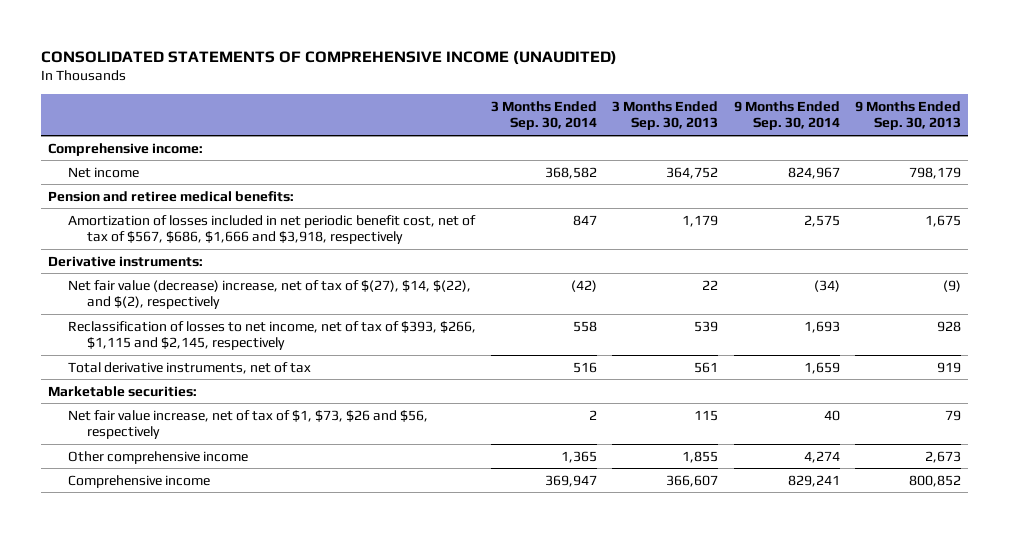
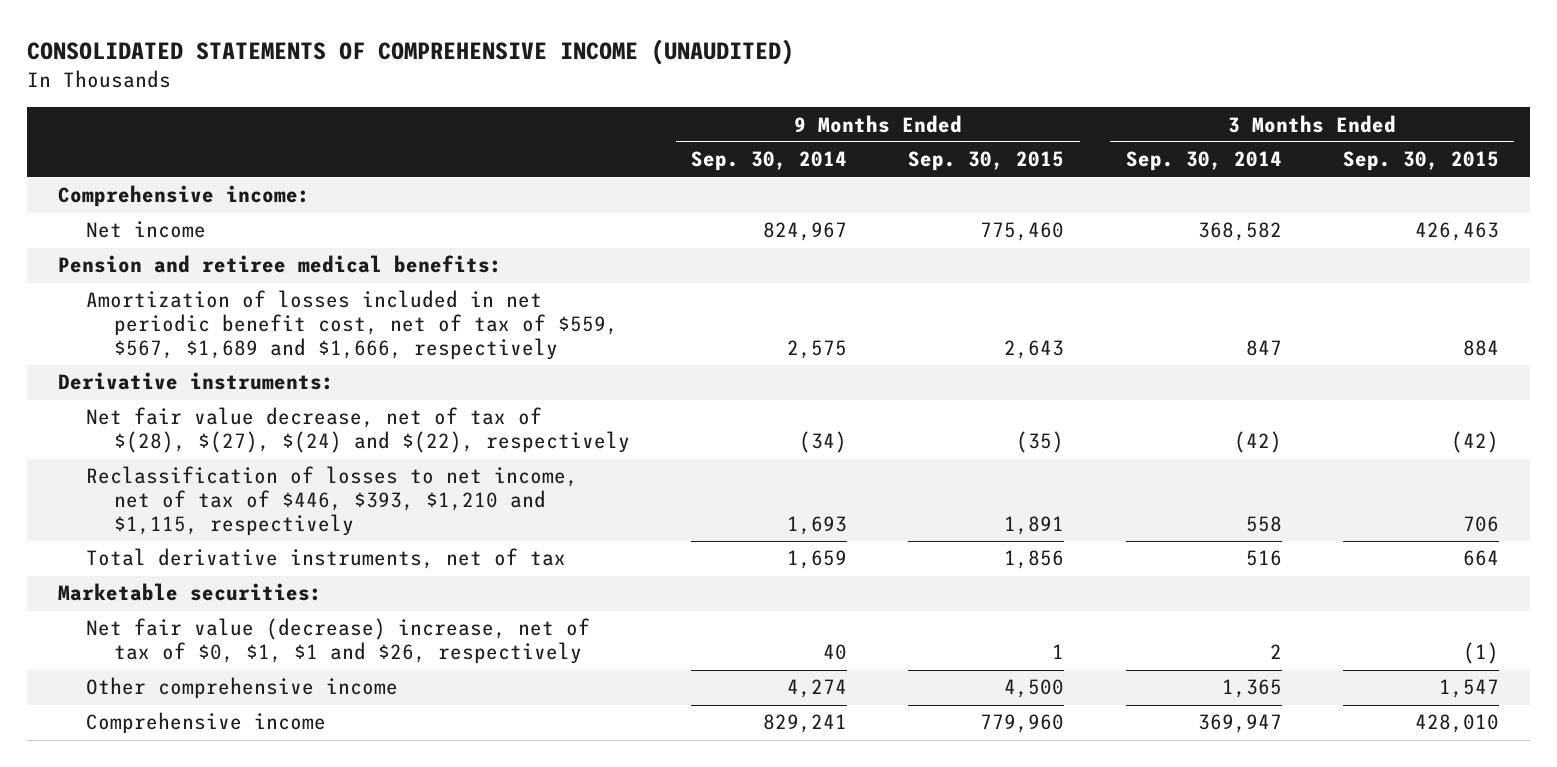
- | 3 Months Ended Sep. 30, 2014 | 3 Months Ended Sep. 30, 2013 | 9 Months Ended Sep. 30, 2014 | 9 Months Ended Sep. 30, 2013
+ | 9 Months Ended Sep. 30, 2014 | 9 Months Ended Sep. 30, 2015 | 3 Months Ended Sep. 30, 2014 | 3 Months Ended Sep. 30, 2015
- Amortization of losses included in net periodic benefit cost, net of tax of $567, $686, $1,666 and $3,918, respectively | 847 | 1,179 | 2,575 | 1,675
+ Amortization of losses included in net periodic benefit cost, net of tax of $559, $567, $1,689 and $1,666, respectively | 2,575 | 2,643 | 847 | 884
- Net fair value (decrease) increase, net of tax of $(27), $14, $(22), and $(2), respectively | (42) | 22 | (34) | (9)
- Reclassification of losses to net income, net of tax of $393, $266, $1,115 and $2,145, respectively | 558 | 539 | 1,693 | 928
+ Net fair value decrease, net of tax of $(28), $(27), $(24) and $(22), respectively | (34) | (35) | (42) | (42)
+ Reclassification of losses to net income, net of tax of $446, $393, $1,210 and $1,115, respectively | 1,693 | 1,891 | 558 | 706
- Net fair value increase, net of tax of $1, $73, $26 and $56, respectively | 2 | 115 | 40 | 79
+ Net fair value (decrease) increase, net of tax of $0, $1, $1 and $26, respectively | 40 | 1 | 2 | (1)

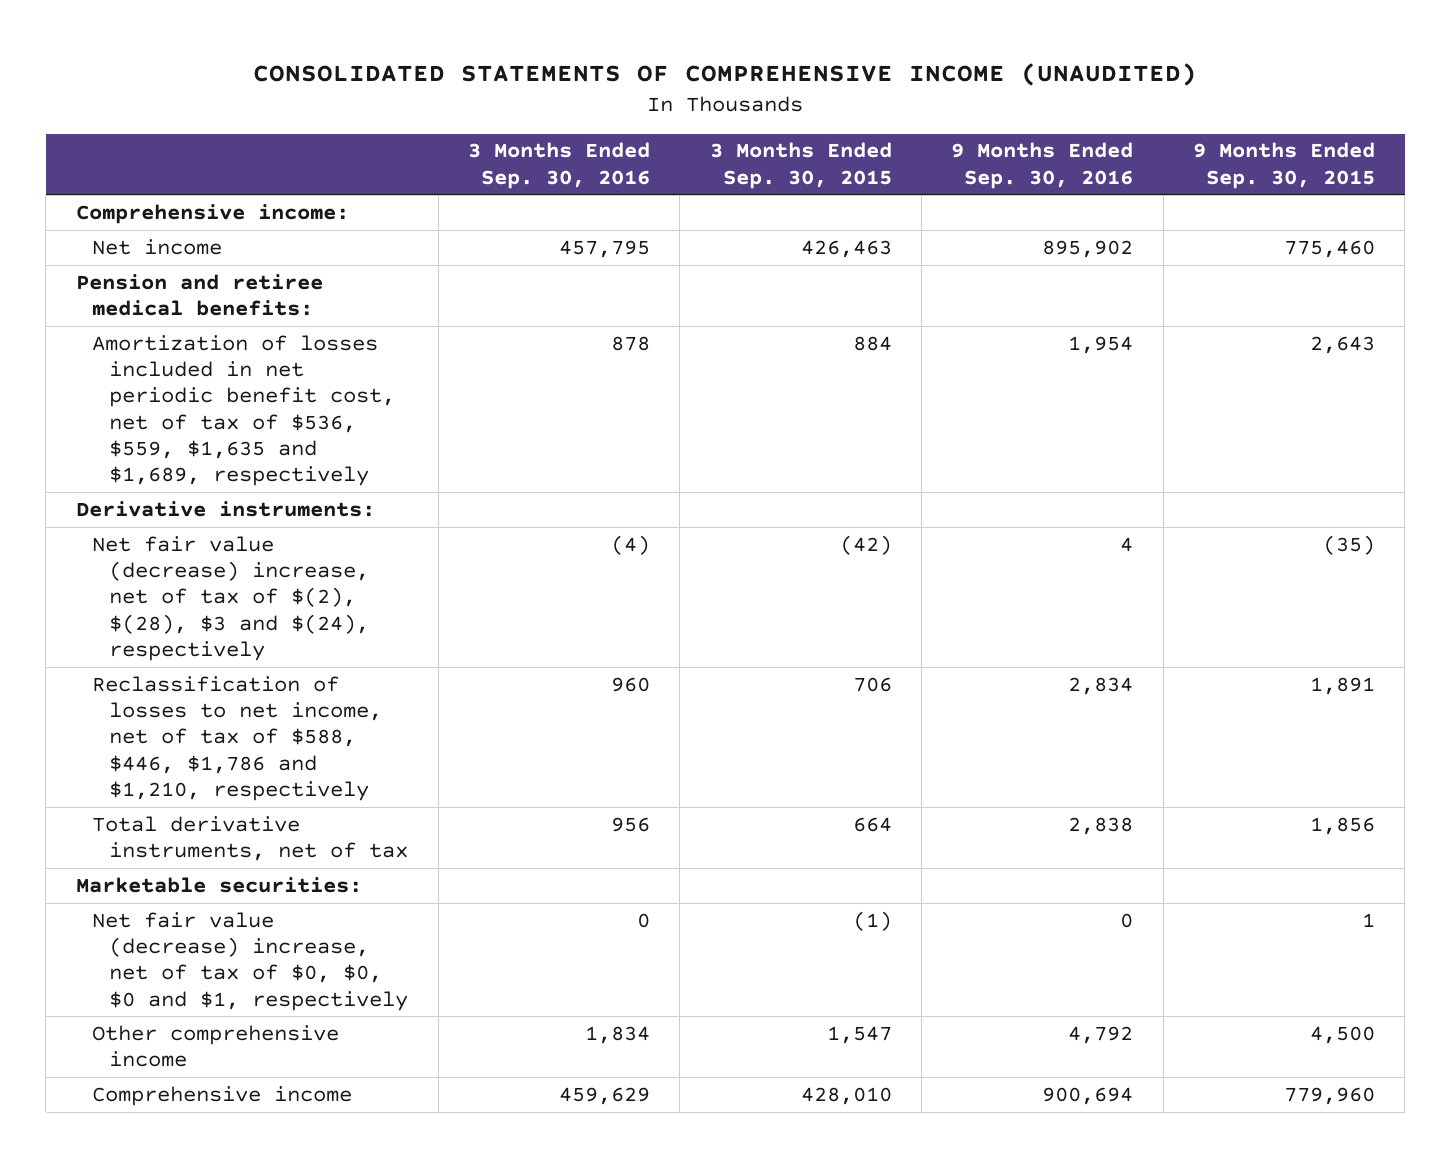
- | 9 Months Ended Sep. 30, 2014 | 9 Months Ended Sep. 30, 2015 | 3 Months Ended Sep. 30, 2014 | 3 Months Ended Sep. 30, 2015
+ | 3 Months Ended Sep. 30, 2016 | 3 Months Ended Sep. 30, 2015 | 9 Months Ended Sep. 30, 2016 | 9 Months Ended Sep. 30, 2015
- Amortization of losses included in net periodic benefit cost, net of tax of $559, $567, $1,689 and $1,666, respectively | 2,575 | 2,643 | 847 | 884
+ Amortization of losses included in net periodic benefit cost, net of tax of $536, $559, $1,635 and $1,689, respectively | 878 | 884 | 1,954 | 2,643
- Net fair value decrease, net of tax of $(28), $(27), $(24) and $(22), respectively | (34) | (35) | (42) | (42)
- Reclassification of losses to net income, net of tax of $446, $393, $1,210 and $1,115, respectively | 1,693 | 1,891 | 558 | 706
+ Net fair value (decrease) increase, net of tax of $(2), $(28), $3 and $(24), respectively | (4) | (42) | 4 | (35)
+ Reclassification of losses to net income, net of tax of $588, $446, $1,786 and $1,210, respectively | 960 | 706 | 2,834 | 1,891
- Net fair value (decrease) increase, net of tax of $0, $1, $1 and $26, respectively | 40 | 1 | 2 | (1)
+ Net fair value (decrease) increase, net of tax of $0, $0, $0 and $1, respectively | 0 | (1) | 0 | 1

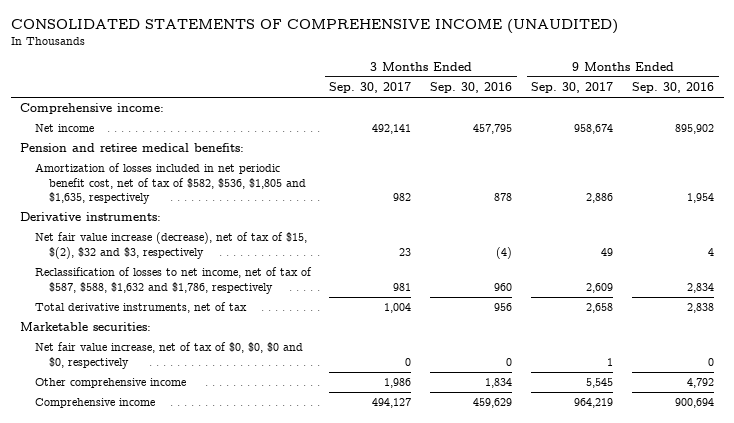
- | 3 Months Ended Sep. 30, 2016 | 3 Months Ended Sep. 30, 2015 | 9 Months Ended Sep. 30, 2016 | 9 Months Ended Sep. 30, 2015
+ | 3 Months Ended Sep. 30, 2017 | 3 Months Ended Sep. 30, 2016 | 9 Months Ended Sep. 30, 2017 | 9 Months Ended Sep. 30, 2016
- Amortization of losses included in net periodic benefit cost, net of tax of $536, $559, $1,635 and $1,689, respectively | 878 | 884 | 1,954 | 2,643
+ Amortization of losses included in net periodic benefit cost, net of tax of $582, $536, $1,805 and $1,635, respectively | 982 | 878 | 2,886 | 1,954
- Net fair value (decrease) increase, net of tax of $(2), $(28), $3 and $(24), respectively | (4) | (42) | 4 | (35)
- Reclassification of losses to net income, net of tax of $588, $446, $1,786 and $1,210, respectively | 960 | 706 | 2,834 | 1,891
+ Net fair value increase (decrease), net of tax of $15, $(2), $32 and $3, respectively | 23 | (4) | 49 | 4
+ Reclassification of losses to net income, net of tax of $587, $588, $1,632 and $1,786, respectively | 981 | 960 | 2,609 | 2,834
- Net fair value (decrease) increase, net of tax of $0, $0, $0 and $1, respectively | 0 | (1) | 0 | 1
+ Net fair value increase, net of tax of $0, $0, $0 and $0, respectively | 0 | 0 | 1 | 0

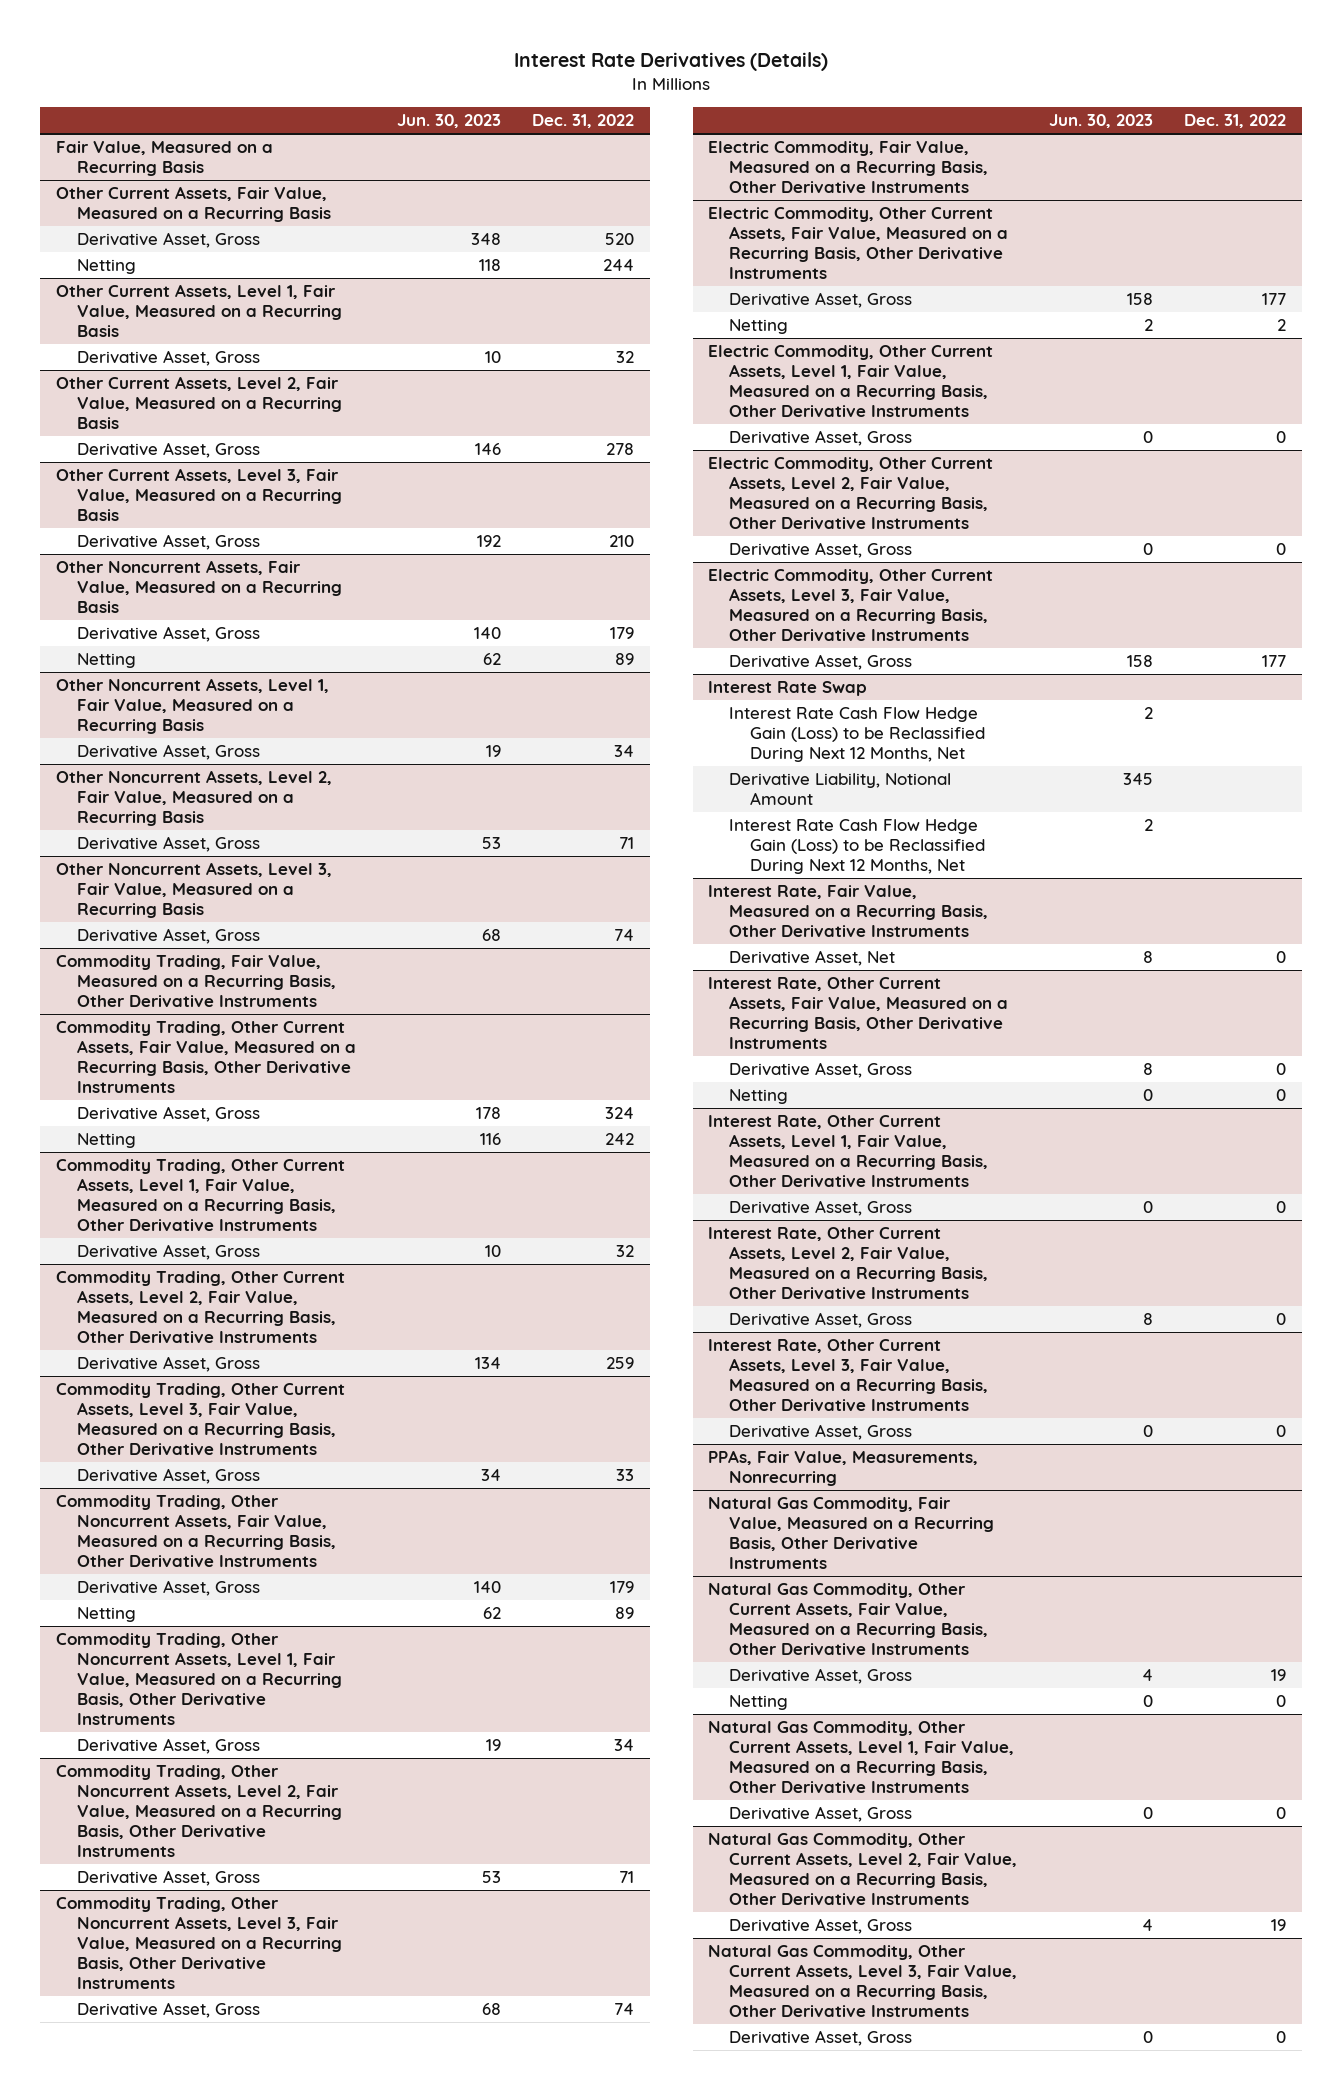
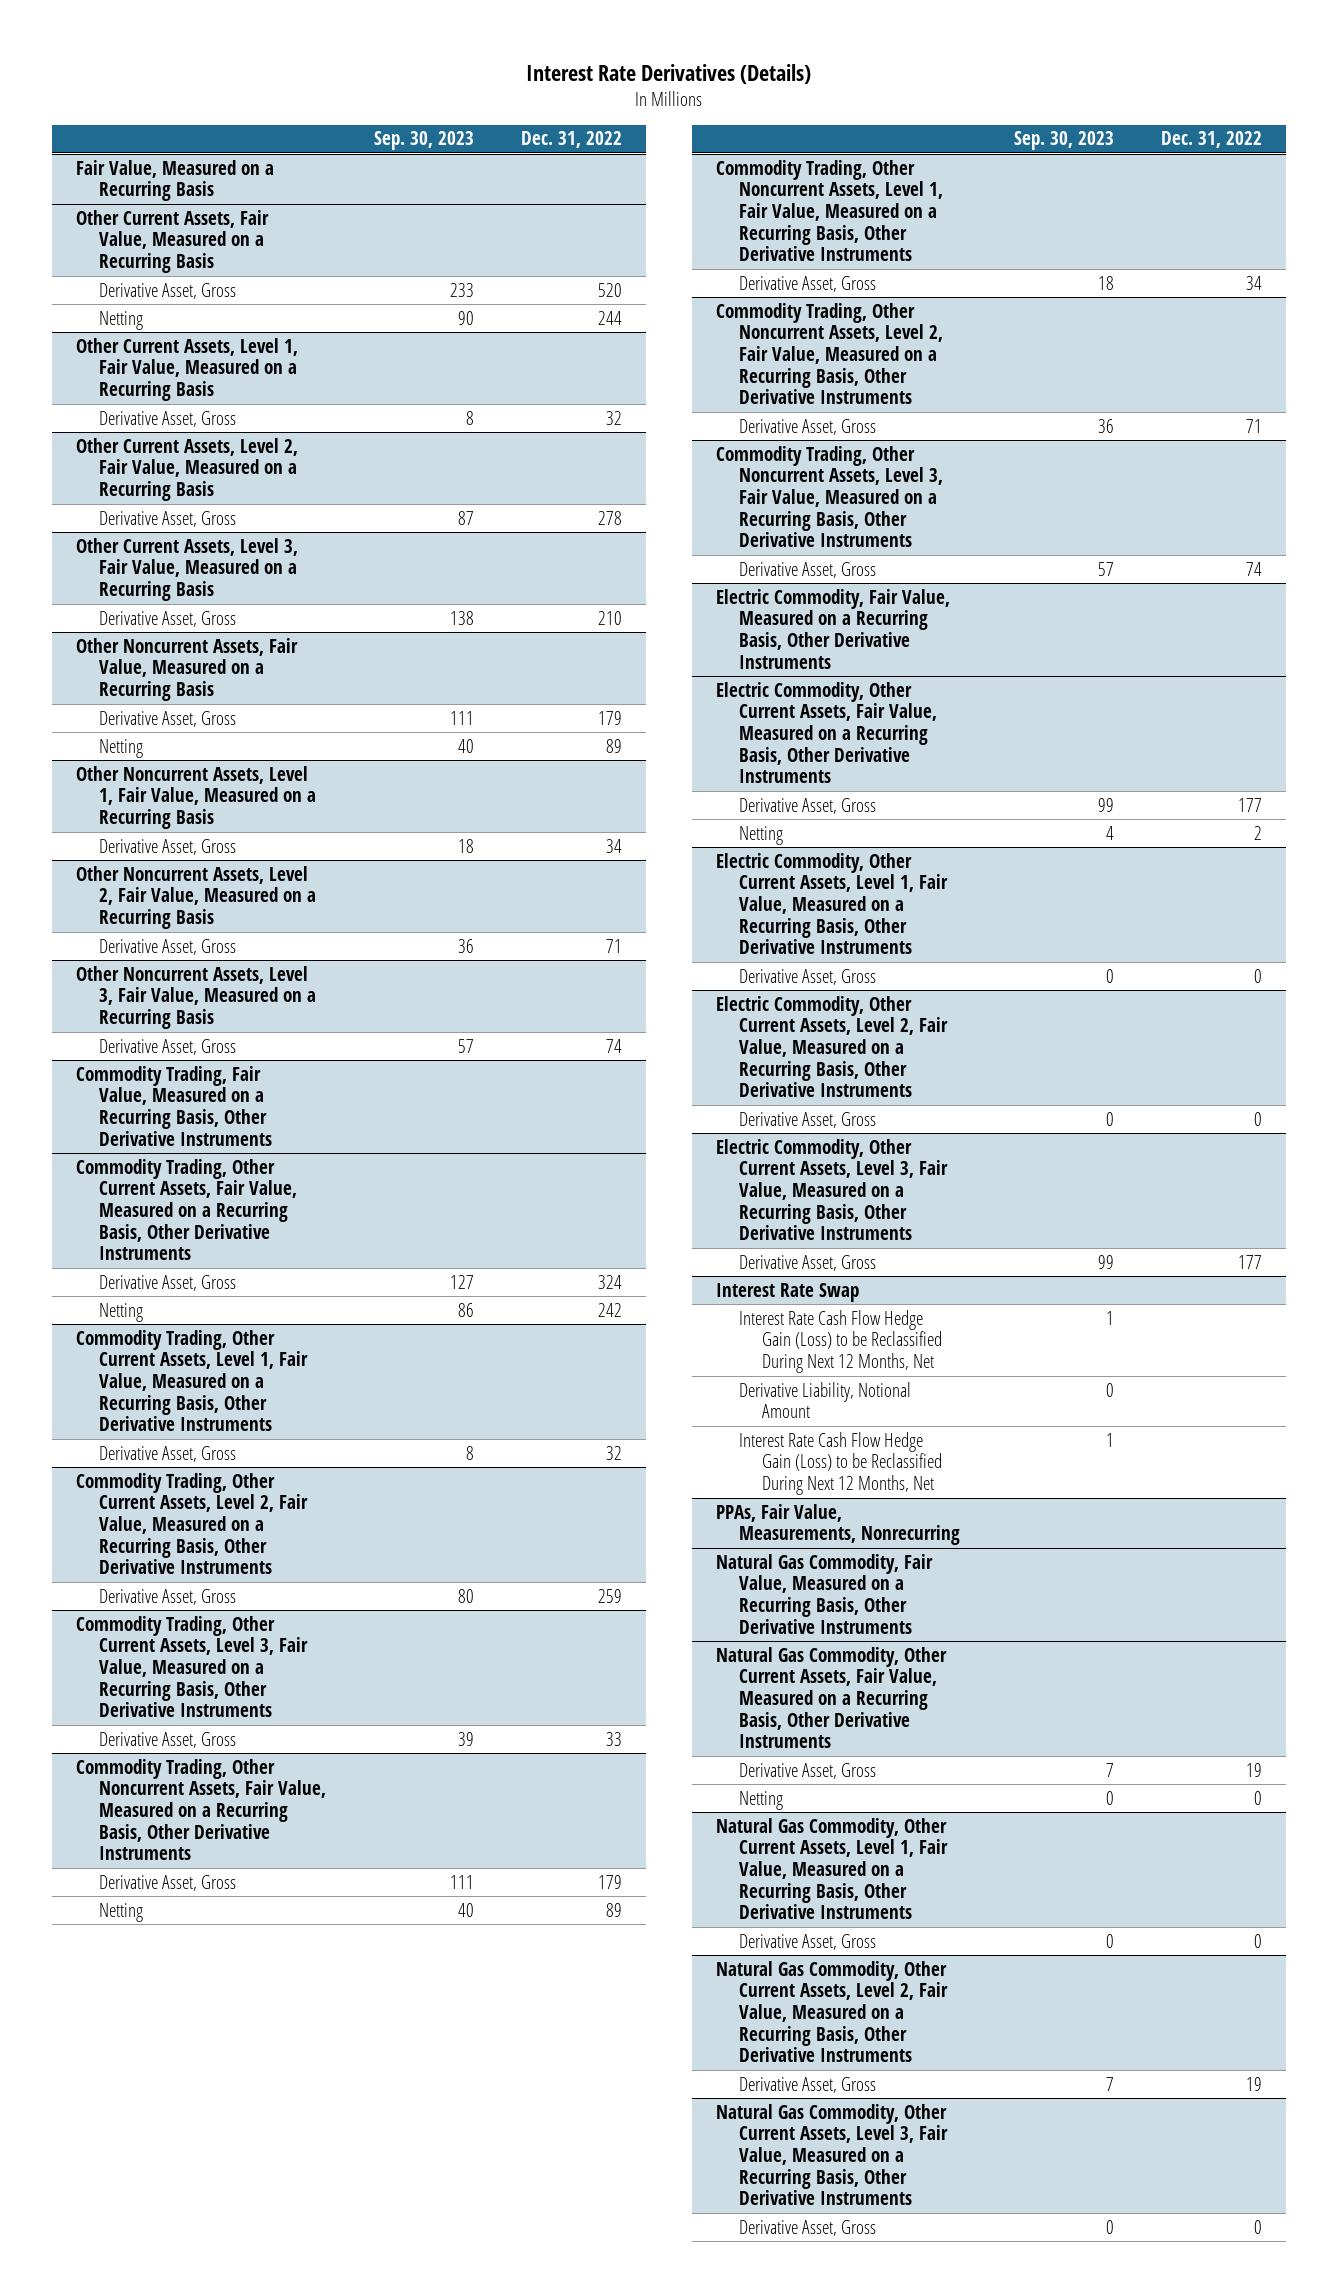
- | Jun. 30, 2023 | Dec. 31, 2022
+ | Sep. 30, 2023 | Dec. 31, 2022
- Interest Rate, Fair Value, Measured on a Recurring Basis, Other Derivative Instruments
- Derivative Asset, Net | 8 | 0
- Interest Rate, Other Current Assets, Fair Value, Measured on a Recurring Basis, Other Derivative Instruments
- Derivative Asset, Gross | 8 | 0
- Netting | 0 | 0
- Interest Rate, Other Current Assets, Level 1, Fair Value, Measured on a Recurring Basis, Other Derivative Instruments
- Derivative Asset, Gross | 0 | 0
- Interest Rate, Other Current Assets, Level 2, Fair Value, Measured on a Recurring Basis, Other Derivative Instruments
- Derivative Asset, Gross | 8 | 0
- Interest Rate, Other Current Assets, Level 3, Fair Value, Measured on a Recurring Basis, Other Derivative Instruments
- Derivative Asset, Gross | 0 | 0

